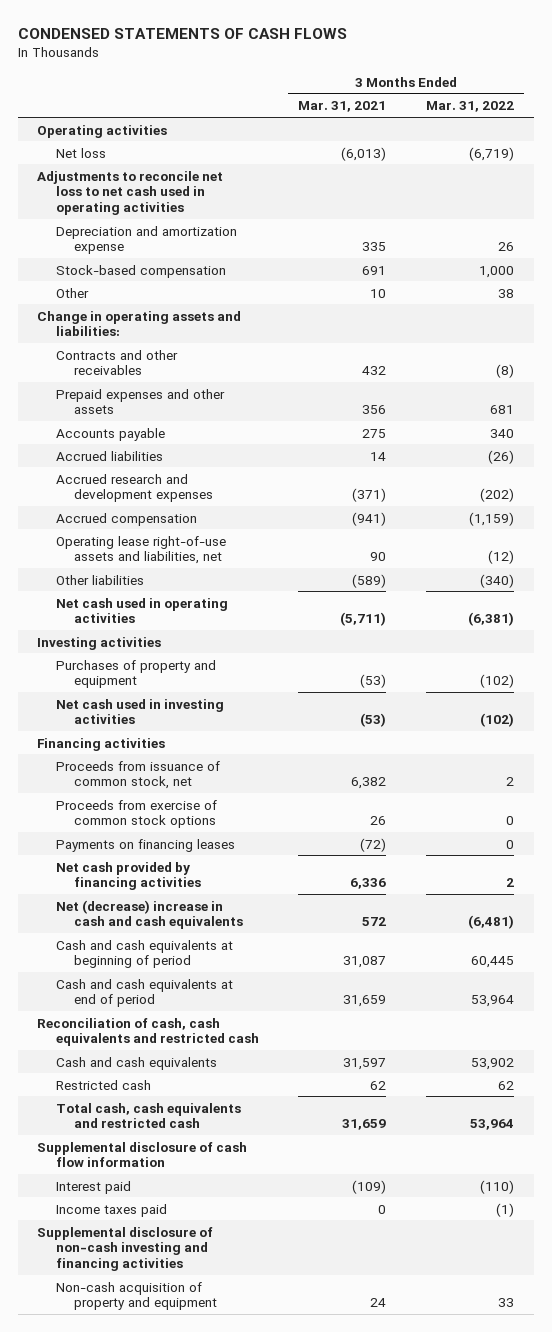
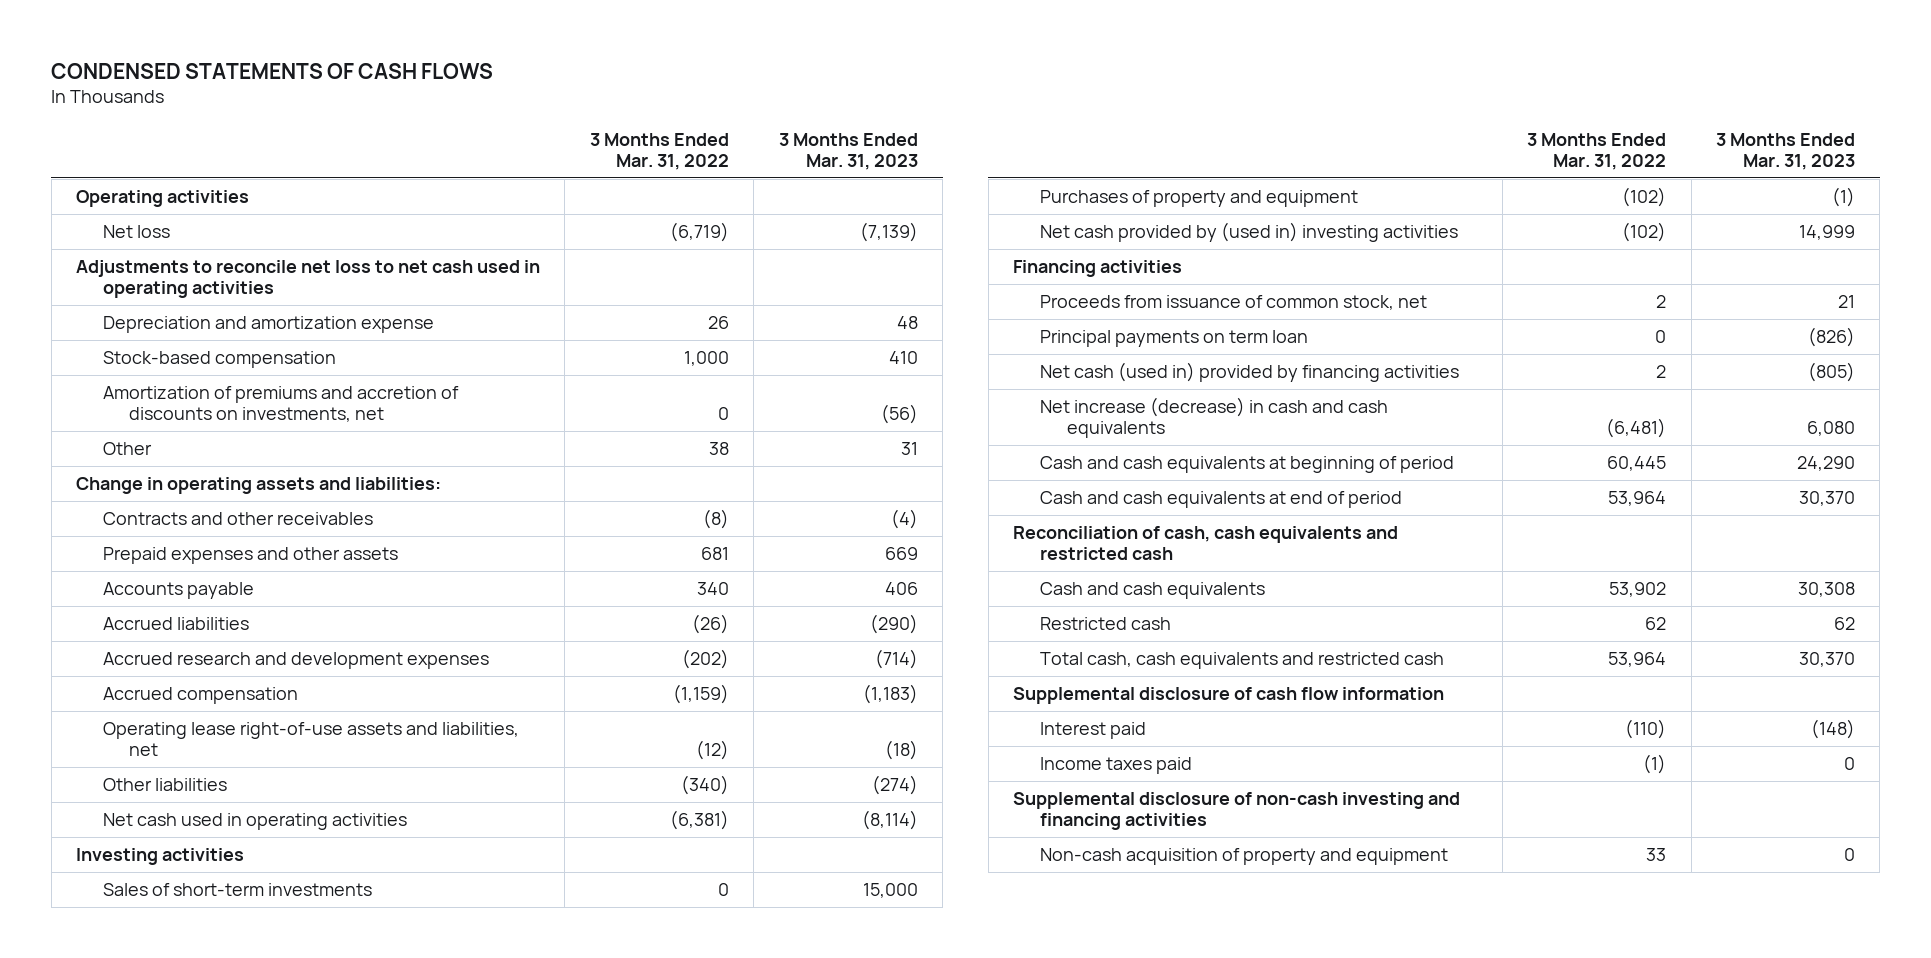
- | 3 Months Ended Mar. 31, 2021 | 3 Months Ended Mar. 31, 2022
+ | 3 Months Ended Mar. 31, 2022 | 3 Months Ended Mar. 31, 2023
+ Amortization of premiums and accretion of discounts on investments, net | 0 | (56)
+ Sales of short-term investments | 0 | 15,000
- Net cash used in investing activities | (53) | (102)
+ Net cash provided by (used in) investing activities | (102) | 14,999
- Proceeds from exercise of common stock options | 26 | 0
- Payments on financing leases | (72) | 0
- Net cash provided by financing activities | 6,336 | 2
- Net (decrease) increase in cash and cash equivalents | 572 | (6,481)
+ Principal payments on term loan | 0 | (826)
+ Net cash (used in) provided by financing activities | 2 | (805)
+ Net increase (decrease) in cash and cash equivalents | (6,481) | 6,080

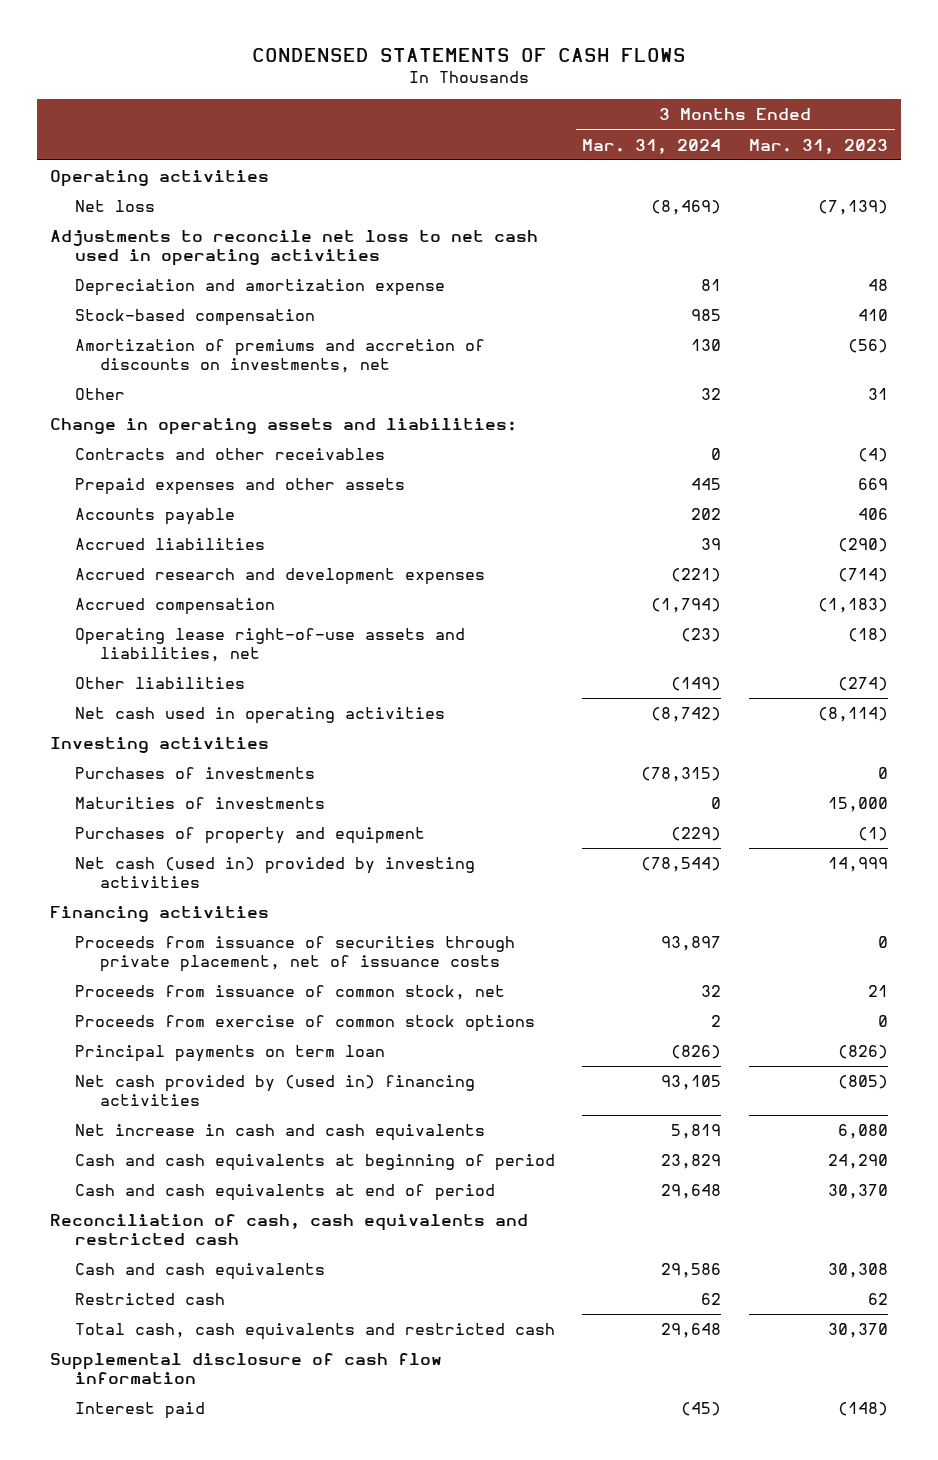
- | 3 Months Ended Mar. 31, 2022 | 3 Months Ended Mar. 31, 2023
+ | 3 Months Ended Mar. 31, 2024 | 3 Months Ended Mar. 31, 2023
- Sales of short-term investments | 0 | 15,000
+ Purchases of investments | (78,315) | 0
+ Maturities of investments | 0 | 15,000
- Net cash provided by (used in) investing activities | (102) | 14,999
+ Net cash (used in) provided by investing activities | (78,544) | 14,999
+ Proceeds from issuance of securities through private placement, net of issuance costs | 93,897 | 0
+ Proceeds from exercise of common stock options | 2 | 0
- Net cash (used in) provided by financing activities | 2 | (805)
- Net increase (decrease) in cash and cash equivalents | (6,481) | 6,080
+ Net cash provided by (used in) financing activities | 93,105 | (805)
+ Net increase in cash and cash equivalents | 5,819 | 6,080
- Income taxes paid | (1) | 0
- Supplemental disclosure of non-cash investing and financing activities
- Non-cash acquisition of property and equipment | 33 | 0

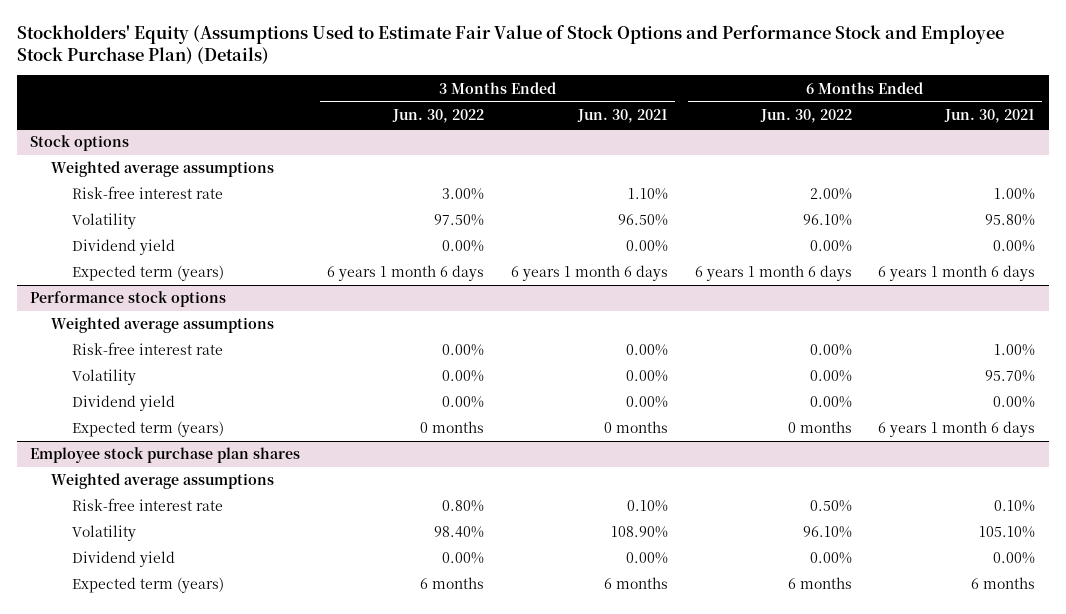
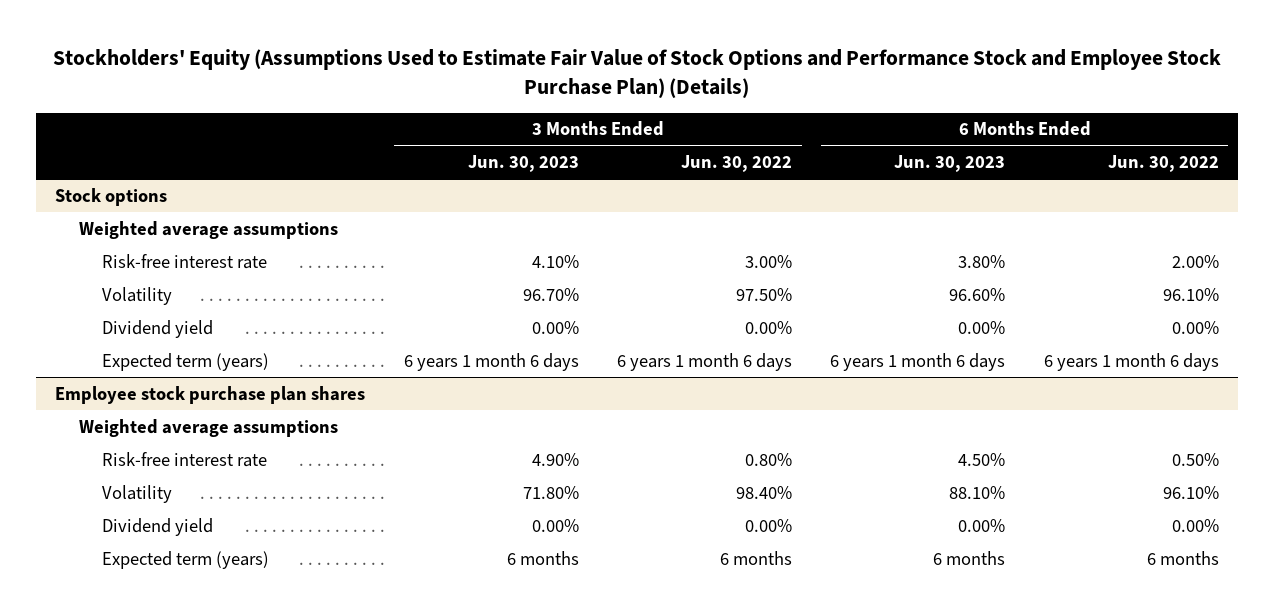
- | 3 Months Ended Jun. 30, 2022 | 3 Months Ended Jun. 30, 2021 | 6 Months Ended Jun. 30, 2022 | 6 Months Ended Jun. 30, 2021
+ | 3 Months Ended Jun. 30, 2023 | 3 Months Ended Jun. 30, 2022 | 6 Months Ended Jun. 30, 2023 | 6 Months Ended Jun. 30, 2022
- Performance stock options
- Weighted average assumptions
- Risk-free interest rate | 0.00% | 0.00% | 0.00% | 1.00%
- Volatility | 0.00% | 0.00% | 0.00% | 95.70%
- Dividend yield | 0.00% | 0.00% | 0.00% | 0.00%
- Expected term (years) | 0 months | 0 months | 0 months | 6 years 1 month 6 days

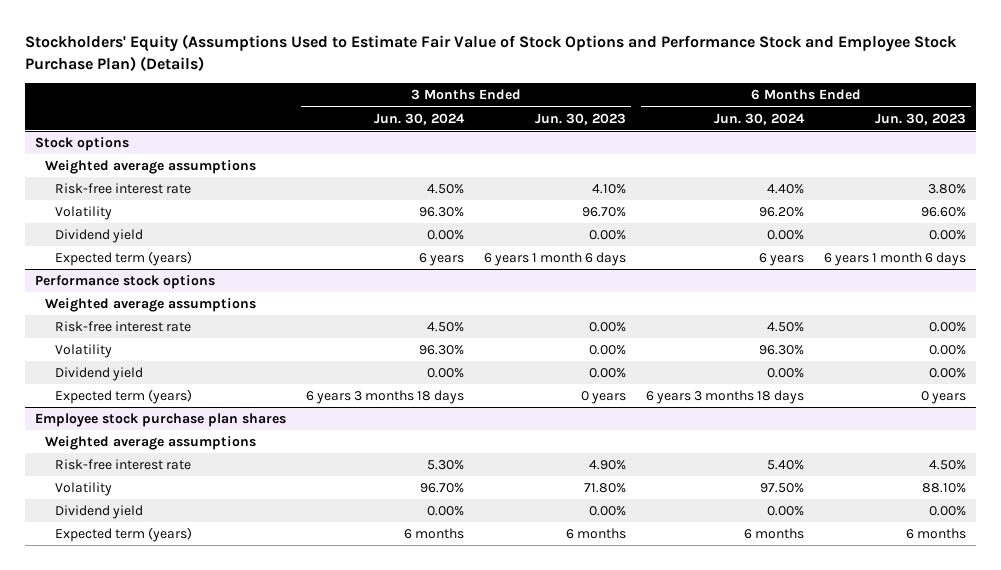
- | 3 Months Ended Jun. 30, 2023 | 3 Months Ended Jun. 30, 2022 | 6 Months Ended Jun. 30, 2023 | 6 Months Ended Jun. 30, 2022
+ | 3 Months Ended Jun. 30, 2024 | 3 Months Ended Jun. 30, 2023 | 6 Months Ended Jun. 30, 2024 | 6 Months Ended Jun. 30, 2023
+ Performance stock options
+ Weighted average assumptions
+ Risk-free interest rate | 4.50% | 0.00% | 4.50% | 0.00%
+ Volatility | 96.30% | 0.00% | 96.30% | 0.00%
+ Dividend yield | 0.00% | 0.00% | 0.00% | 0.00%
+ Expected term (years) | 6 years 3 months 18 days | 0 years | 6 years 3 months 18 days | 0 years

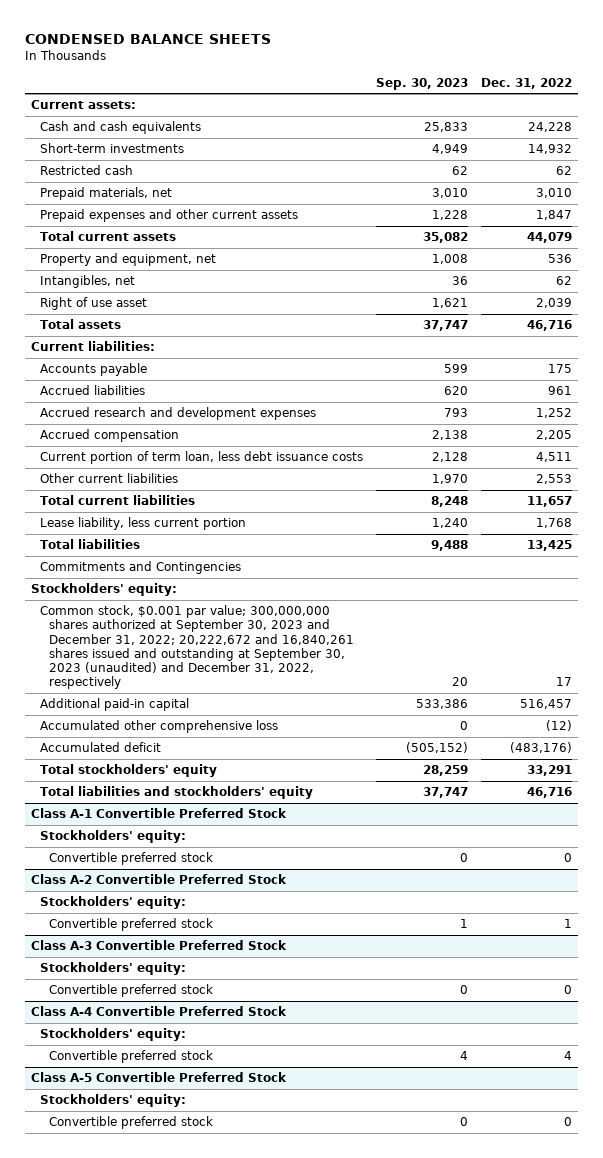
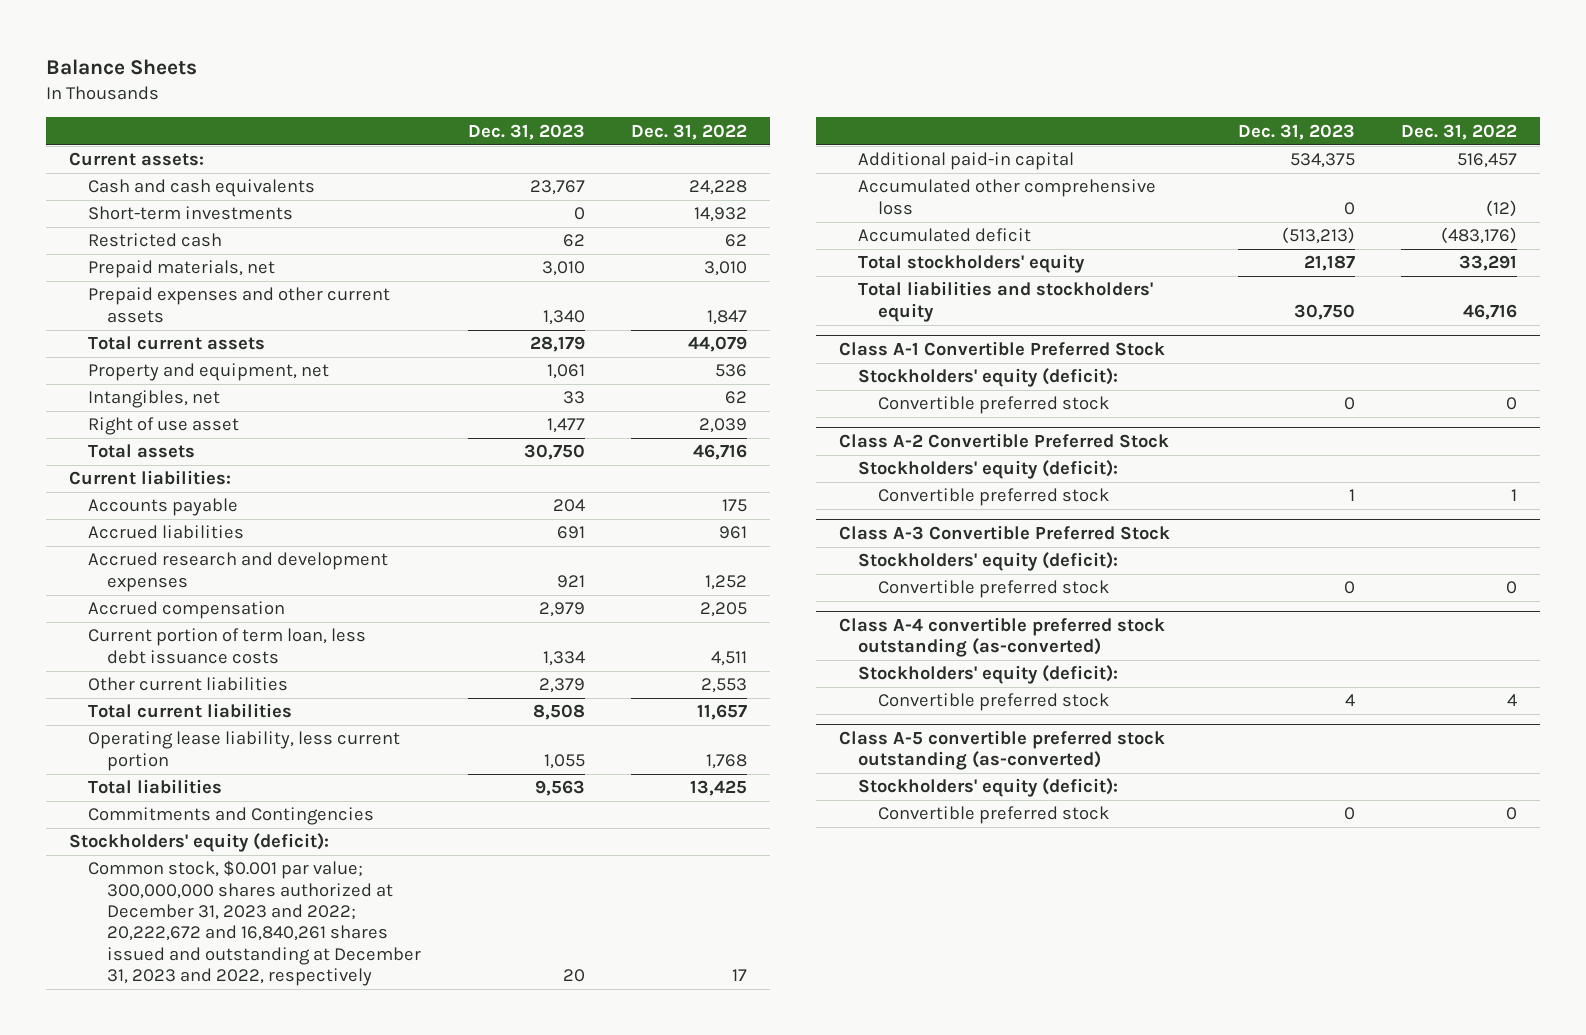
- CONDENSED BALANCE SHEETS
+ Balance Sheets
- | Sep. 30, 2023 | Dec. 31, 2022
+ | Dec. 31, 2023 | Dec. 31, 2022
- Lease liability, less current portion | 1,240 | 1,768
+ Operating lease liability, less current portion | 1,055 | 1,768
- Stockholders' equity:
- Common stock, $0.001 par value; 300,000,000 shares authorized at September 30, 2023 and December 31, 2022; 20,222,672 and 16,840,261 shares issued and outstanding at September 30, 2023 (unaudited) and December 31, 2022, respectively | 20 | 17
+ Stockholders' equity (deficit):
+ Common stock, $0.001 par value; 300,000,000 shares authorized at December 31, 2023 and 2022; 20,222,672 and 16,840,261 shares issued and outstanding at December 31, 2023 and 2022, respectively | 20 | 17
@ Class A-1 Convertible Preferred Stock
- Stockholders' equity:
+ Stockholders' equity (deficit):
@ Class A-2 Convertible Preferred Stock
- Stockholders' equity:
+ Stockholders' equity (deficit):
@ Class A-3 Convertible Preferred Stock
- Stockholders' equity:
+ Stockholders' equity (deficit):
- Class A-4 Convertible Preferred Stock
- Stockholders' equity:
+ Class A-4 convertible preferred stock outstanding (as-converted)
+ Stockholders' equity (deficit):
- Class A-5 Convertible Preferred Stock
- Stockholders' equity:
+ Class A-5 convertible preferred stock outstanding (as-converted)
+ Stockholders' equity (deficit):

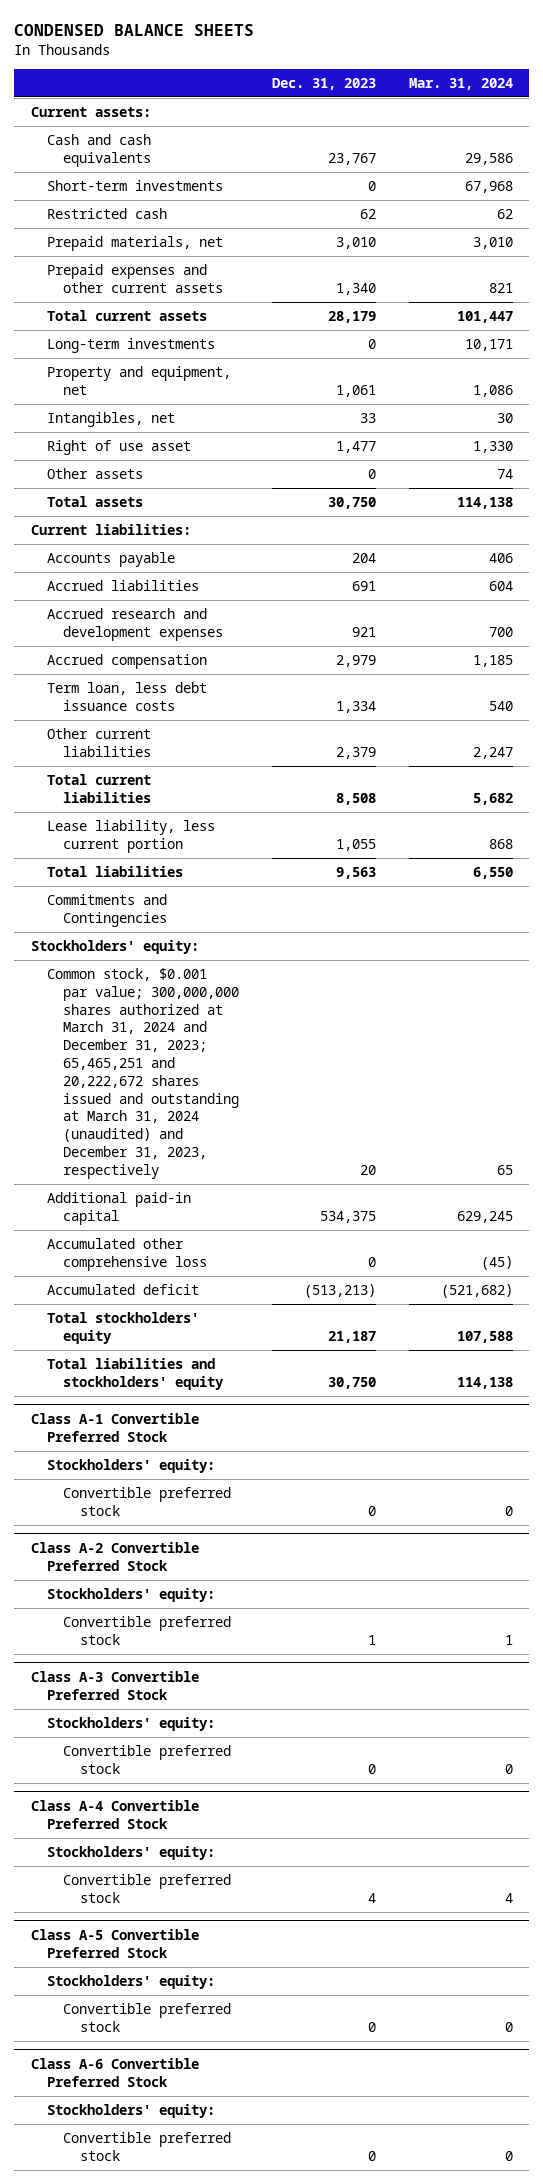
- Balance Sheets
+ CONDENSED BALANCE SHEETS
- | Dec. 31, 2023 | Dec. 31, 2022
+ | Dec. 31, 2023 | Mar. 31, 2024
+ Long-term investments | 0 | 10,171
+ Other assets | 0 | 74
- Current portion of term loan, less debt issuance costs | 1,334 | 4,511
+ Term loan, less debt issuance costs | 1,334 | 540
- Operating lease liability, less current portion | 1,055 | 1,768
+ Lease liability, less current portion | 1,055 | 868
- Stockholders' equity (deficit):
- Common stock, $0.001 par value; 300,000,000 shares authorized at December 31, 2023 and 2022; 20,222,672 and 16,840,261 shares issued and outstanding at December 31, 2023 and 2022, respectively | 20 | 17
+ Stockholders' equity:
+ Common stock, $0.001 par value; 300,000,000 shares authorized at March 31, 2024 and December 31, 2023; 65,465,251 and 20,222,672 shares issued and outstanding at March 31, 2024 (unaudited) and December 31, 2023, respectively | 20 | 65
@ Class A-1 Convertible Preferred Stock
- Stockholders' equity (deficit):
+ Stockholders' equity:
@ Class A-2 Convertible Preferred Stock
- Stockholders' equity (deficit):
+ Stockholders' equity:
@ Class A-3 Convertible Preferred Stock
- Stockholders' equity (deficit):
+ Stockholders' equity:
- Class A-4 convertible preferred stock outstanding (as-converted)
- Stockholders' equity (deficit):
+ Class A-4 Convertible Preferred Stock
+ Stockholders' equity:
- Class A-5 convertible preferred stock outstanding (as-converted)
- Stockholders' equity (deficit):
+ Class A-5 Convertible Preferred Stock
+ Stockholders' equity:
+ Class A-6 Convertible Preferred Stock
+ Stockholders' equity:
+ Convertible preferred stock | 0 | 0

